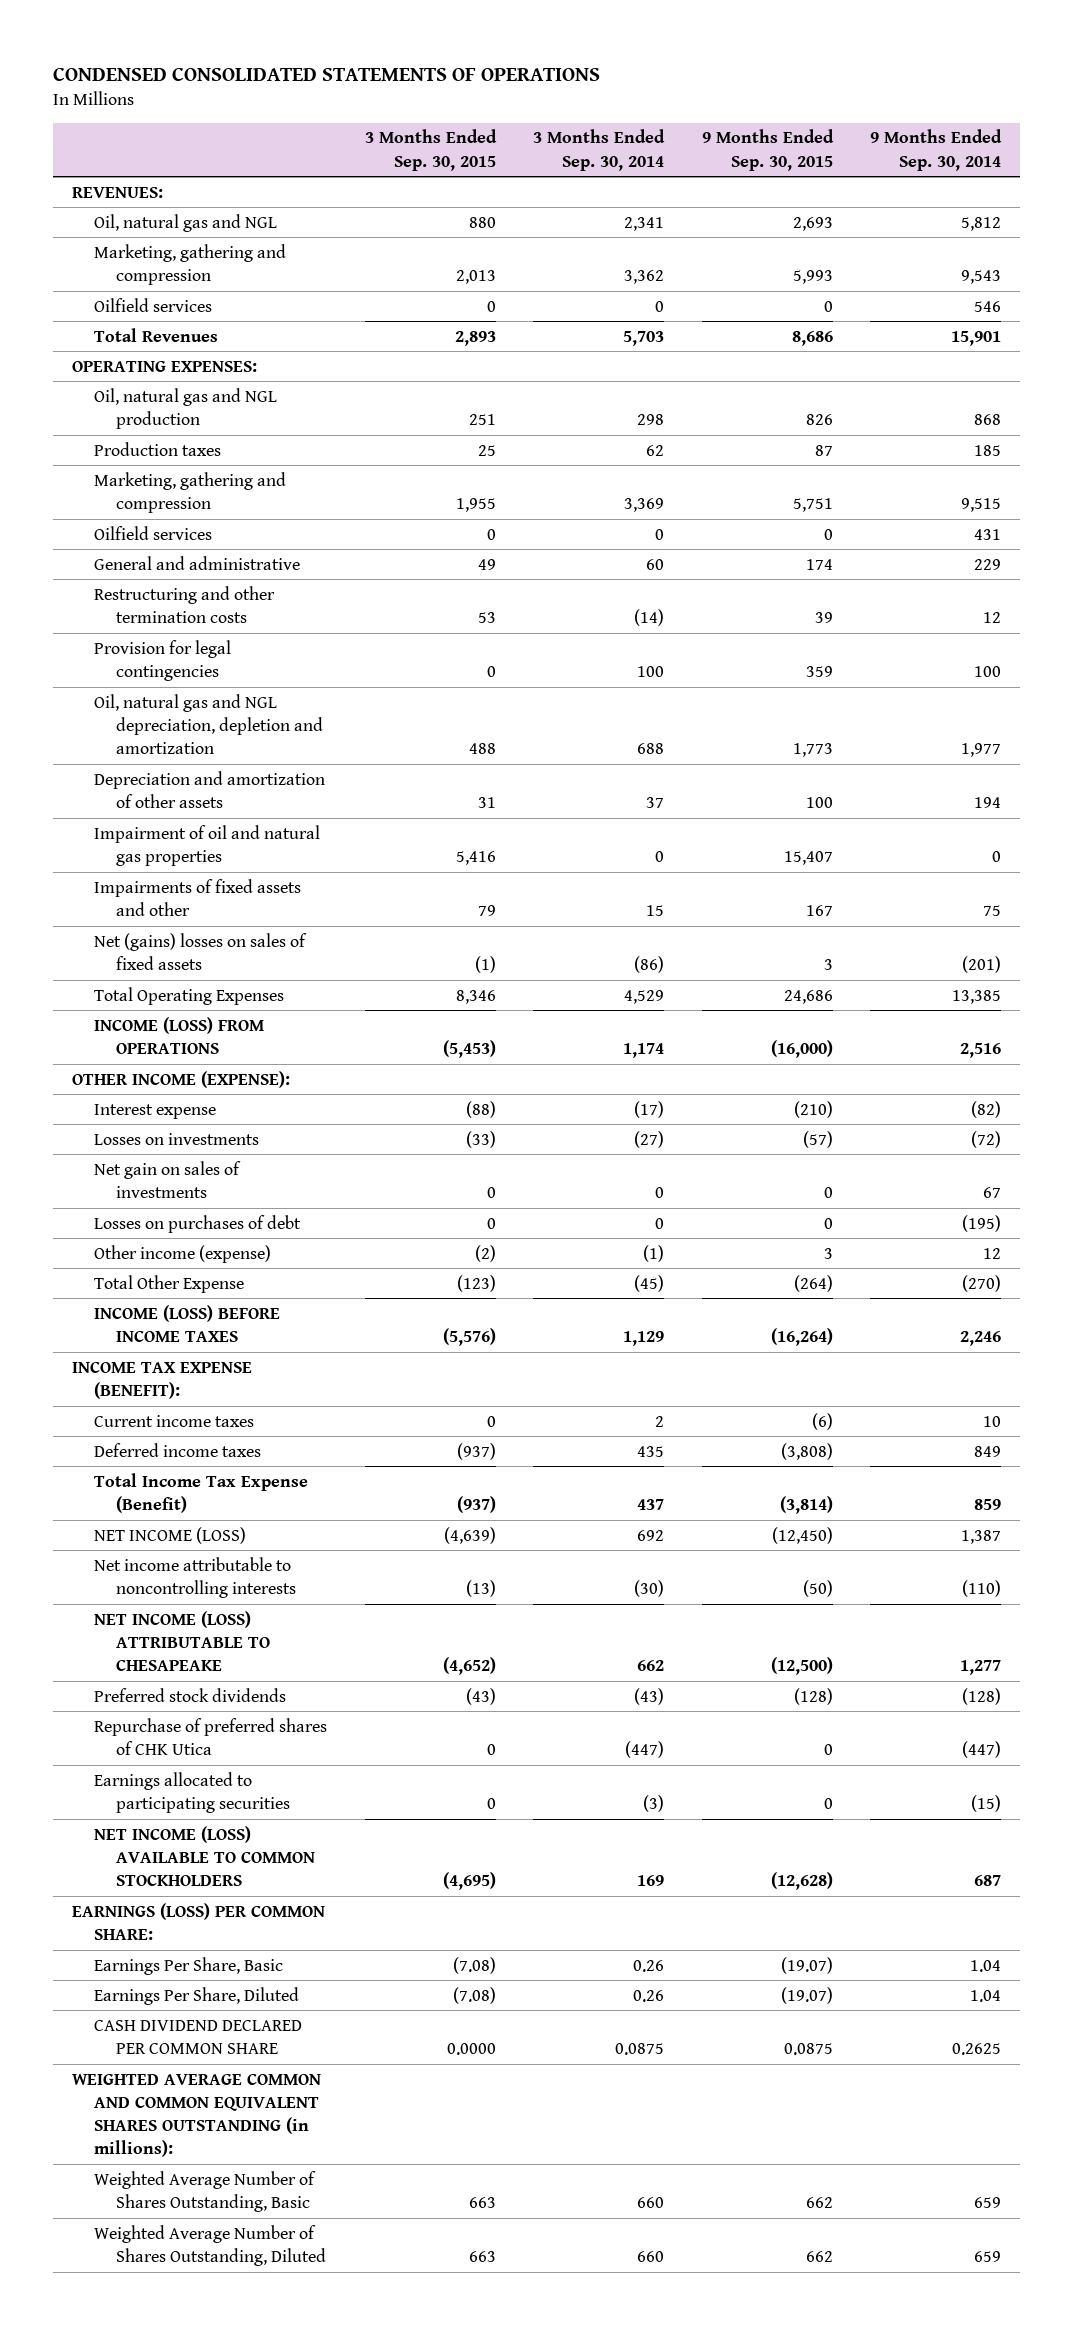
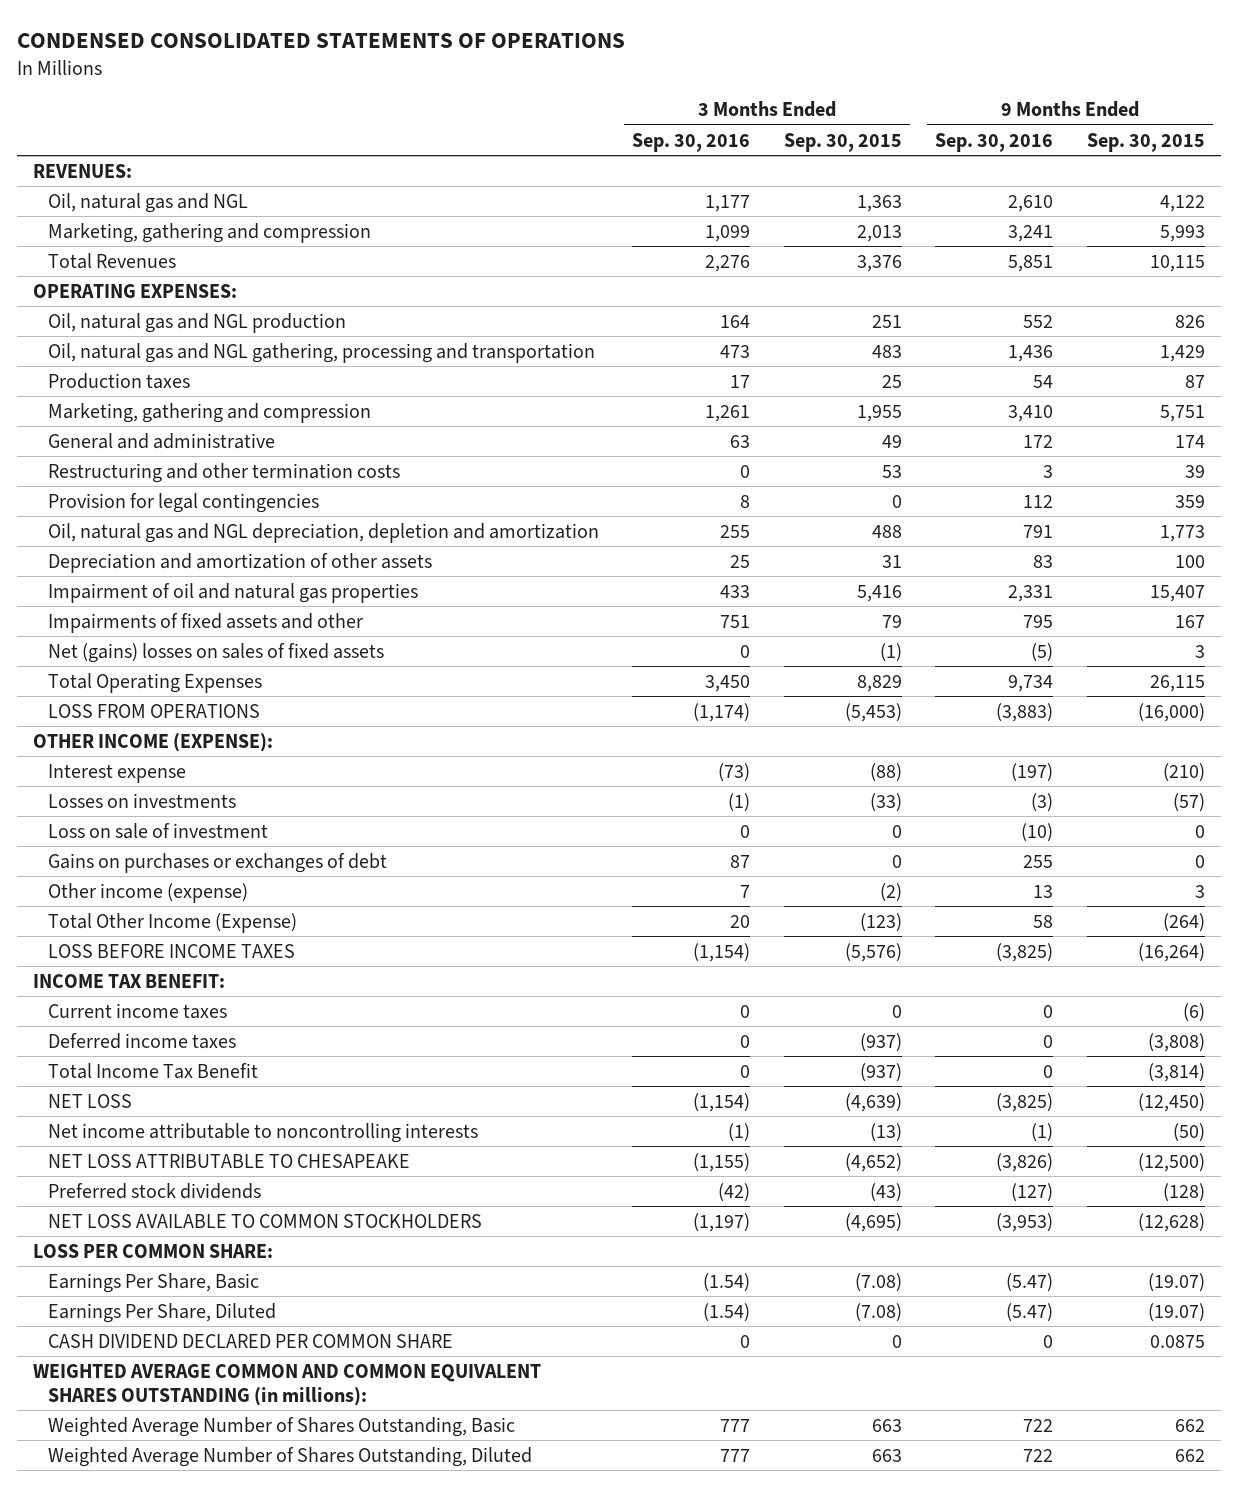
- | 3 Months Ended Sep. 30, 2015 | 3 Months Ended Sep. 30, 2014 | 9 Months Ended Sep. 30, 2015 | 9 Months Ended Sep. 30, 2014
+ | 3 Months Ended Sep. 30, 2016 | 3 Months Ended Sep. 30, 2015 | 9 Months Ended Sep. 30, 2016 | 9 Months Ended Sep. 30, 2015
- Oil, natural gas and NGL | 880 | 2,341 | 2,693 | 5,812
+ Oil, natural gas and NGL | 1,177 | 1,363 | 2,610 | 4,122
- Oilfield services | 0 | 0 | 0 | 546
- Total Revenues | 2,893 | 5,703 | 8,686 | 15,901
+ Total Revenues | 2,276 | 3,376 | 5,851 | 10,115
+ Oil, natural gas and NGL gathering, processing and transportation | 473 | 483 | 1,436 | 1,429
- Oilfield services | 0 | 0 | 0 | 431
- Total Operating Expenses | 8,346 | 4,529 | 24,686 | 13,385
- INCOME (LOSS) FROM OPERATIONS | (5,453) | 1,174 | (16,000) | 2,516
+ Total Operating Expenses | 3,450 | 8,829 | 9,734 | 26,115
+ LOSS FROM OPERATIONS | (1,174) | (5,453) | (3,883) | (16,000)
- Net gain on sales of investments | 0 | 0 | 0 | 67
- Losses on purchases of debt | 0 | 0 | 0 | (195)
+ Loss on sale of investment | 0 | 0 | (10) | 0
+ Gains on purchases or exchanges of debt | 87 | 0 | 255 | 0
- Total Other Expense | (123) | (45) | (264) | (270)
- INCOME (LOSS) BEFORE INCOME TAXES | (5,576) | 1,129 | (16,264) | 2,246
- INCOME TAX EXPENSE (BENEFIT):
+ Total Other Income (Expense) | 20 | (123) | 58 | (264)
+ LOSS BEFORE INCOME TAXES | (1,154) | (5,576) | (3,825) | (16,264)
+ INCOME TAX BENEFIT:
- Total Income Tax Expense (Benefit) | (937) | 437 | (3,814) | 859
- NET INCOME (LOSS) | (4,639) | 692 | (12,450) | 1,387
+ Total Income Tax Benefit | 0 | (937) | 0 | (3,814)
+ NET LOSS | (1,154) | (4,639) | (3,825) | (12,450)
- NET INCOME (LOSS) ATTRIBUTABLE TO CHESAPEAKE | (4,652) | 662 | (12,500) | 1,277
+ NET LOSS ATTRIBUTABLE TO CHESAPEAKE | (1,155) | (4,652) | (3,826) | (12,500)
- Repurchase of preferred shares of CHK Utica | 0 | (447) | 0 | (447)
- Earnings allocated to participating securities | 0 | (3) | 0 | (15)
- NET INCOME (LOSS) AVAILABLE TO COMMON STOCKHOLDERS | (4,695) | 169 | (12,628) | 687
- EARNINGS (LOSS) PER COMMON SHARE:
+ NET LOSS AVAILABLE TO COMMON STOCKHOLDERS | (1,197) | (4,695) | (3,953) | (12,628)
+ LOSS PER COMMON SHARE:
- CASH DIVIDEND DECLARED PER COMMON SHARE | 0.0000 | 0.0875 | 0.0875 | 0.2625
+ CASH DIVIDEND DECLARED PER COMMON SHARE | 0 | 0 | 0 | 0.0875

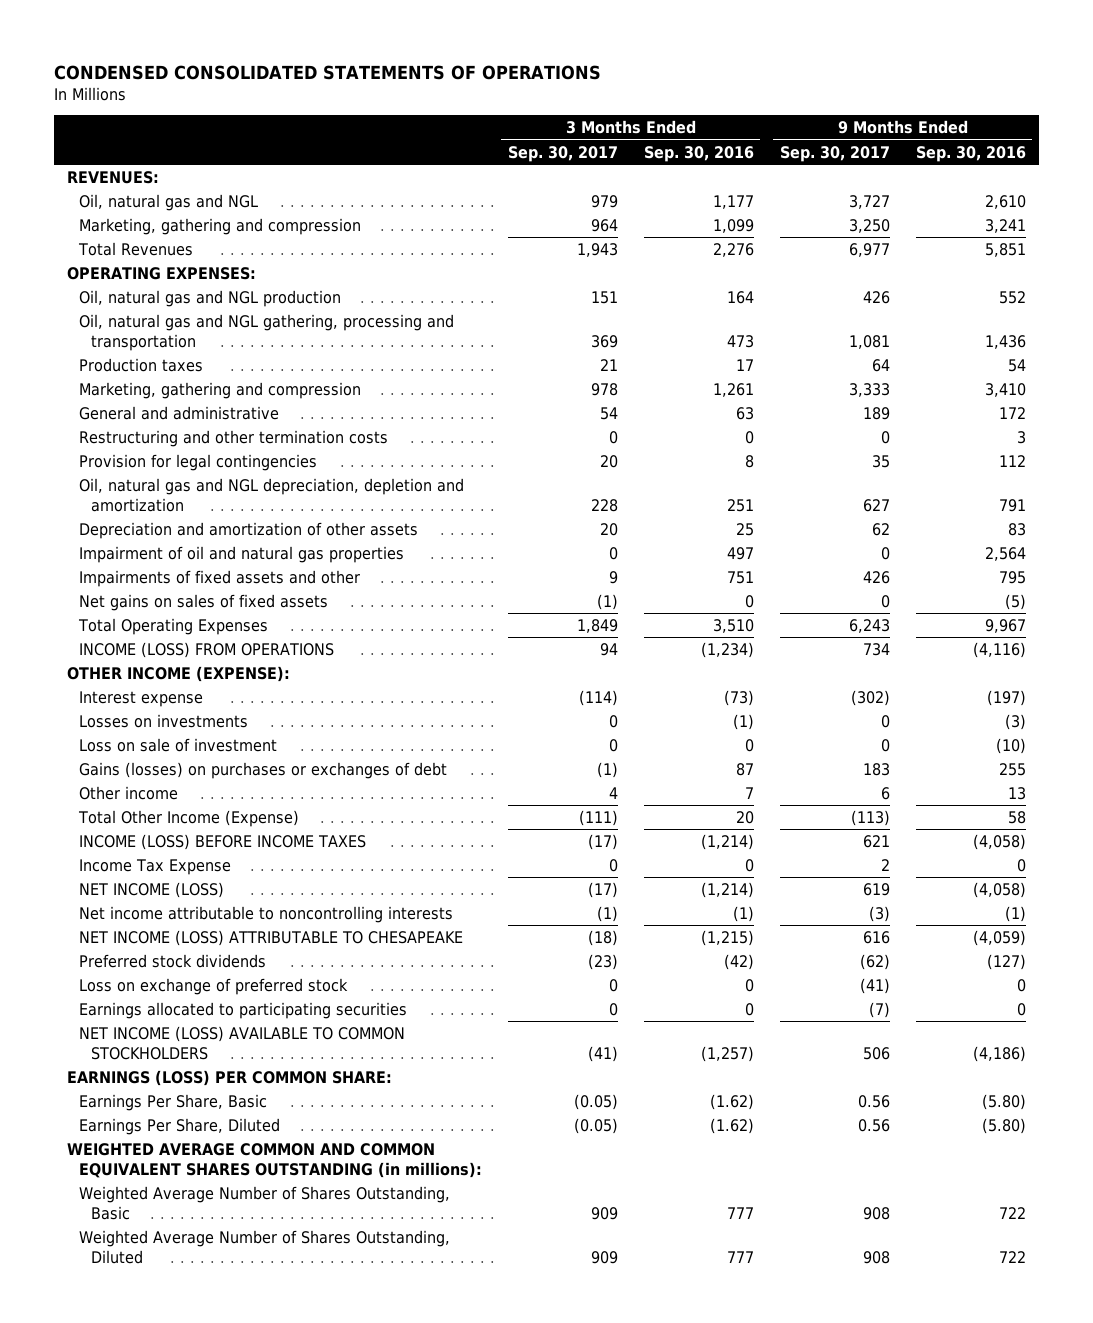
- | 3 Months Ended Sep. 30, 2016 | 3 Months Ended Sep. 30, 2015 | 9 Months Ended Sep. 30, 2016 | 9 Months Ended Sep. 30, 2015
+ | 3 Months Ended Sep. 30, 2017 | 3 Months Ended Sep. 30, 2016 | 9 Months Ended Sep. 30, 2017 | 9 Months Ended Sep. 30, 2016
- Oil, natural gas and NGL depreciation, depletion and amortization | 255 | 488 | 791 | 1,773
+ Oil, natural gas and NGL depreciation, depletion and amortization | 228 | 251 | 627 | 791
- Impairment of oil and natural gas properties | 433 | 5,416 | 2,331 | 15,407
+ Impairment of oil and natural gas properties | 0 | 497 | 0 | 2,564
- Net (gains) losses on sales of fixed assets | 0 | (1) | (5) | 3
- Total Operating Expenses | 3,450 | 8,829 | 9,734 | 26,115
- LOSS FROM OPERATIONS | (1,174) | (5,453) | (3,883) | (16,000)
+ Net gains on sales of fixed assets | (1) | 0 | 0 | (5)
+ Total Operating Expenses | 1,849 | 3,510 | 6,243 | 9,967
+ INCOME (LOSS) FROM OPERATIONS | 94 | (1,234) | 734 | (4,116)
- Gains on purchases or exchanges of debt | 87 | 0 | 255 | 0
- Other income (expense) | 7 | (2) | 13 | 3
+ Gains (losses) on purchases or exchanges of debt | (1) | 87 | 183 | 255
+ Other income | 4 | 7 | 6 | 13
- LOSS BEFORE INCOME TAXES | (1,154) | (5,576) | (3,825) | (16,264)
- INCOME TAX BENEFIT:
- Current income taxes | 0 | 0 | 0 | (6)
- Deferred income taxes | 0 | (937) | 0 | (3,808)
- Total Income Tax Benefit | 0 | (937) | 0 | (3,814)
- NET LOSS | (1,154) | (4,639) | (3,825) | (12,450)
+ INCOME (LOSS) BEFORE INCOME TAXES | (17) | (1,214) | 621 | (4,058)
+ Income Tax Expense | 0 | 0 | 2 | 0
+ NET INCOME (LOSS) | (17) | (1,214) | 619 | (4,058)
- NET LOSS ATTRIBUTABLE TO CHESAPEAKE | (1,155) | (4,652) | (3,826) | (12,500)
+ NET INCOME (LOSS) ATTRIBUTABLE TO CHESAPEAKE | (18) | (1,215) | 616 | (4,059)
- NET LOSS AVAILABLE TO COMMON STOCKHOLDERS | (1,197) | (4,695) | (3,953) | (12,628)
- LOSS PER COMMON SHARE:
- Earnings Per Share, Basic | (1.54) | (7.08) | (5.47) | (19.07)
- Earnings Per Share, Diluted | (1.54) | (7.08) | (5.47) | (19.07)
- CASH DIVIDEND DECLARED PER COMMON SHARE | 0 | 0 | 0 | 0.0875
+ Loss on exchange of preferred stock | 0 | 0 | (41) | 0
+ Earnings allocated to participating securities | 0 | 0 | (7) | 0
+ NET INCOME (LOSS) AVAILABLE TO COMMON STOCKHOLDERS | (41) | (1,257) | 506 | (4,186)
+ EARNINGS (LOSS) PER COMMON SHARE:
+ Earnings Per Share, Basic | (0.05) | (1.62) | 0.56 | (5.80)
+ Earnings Per Share, Diluted | (0.05) | (1.62) | 0.56 | (5.80)

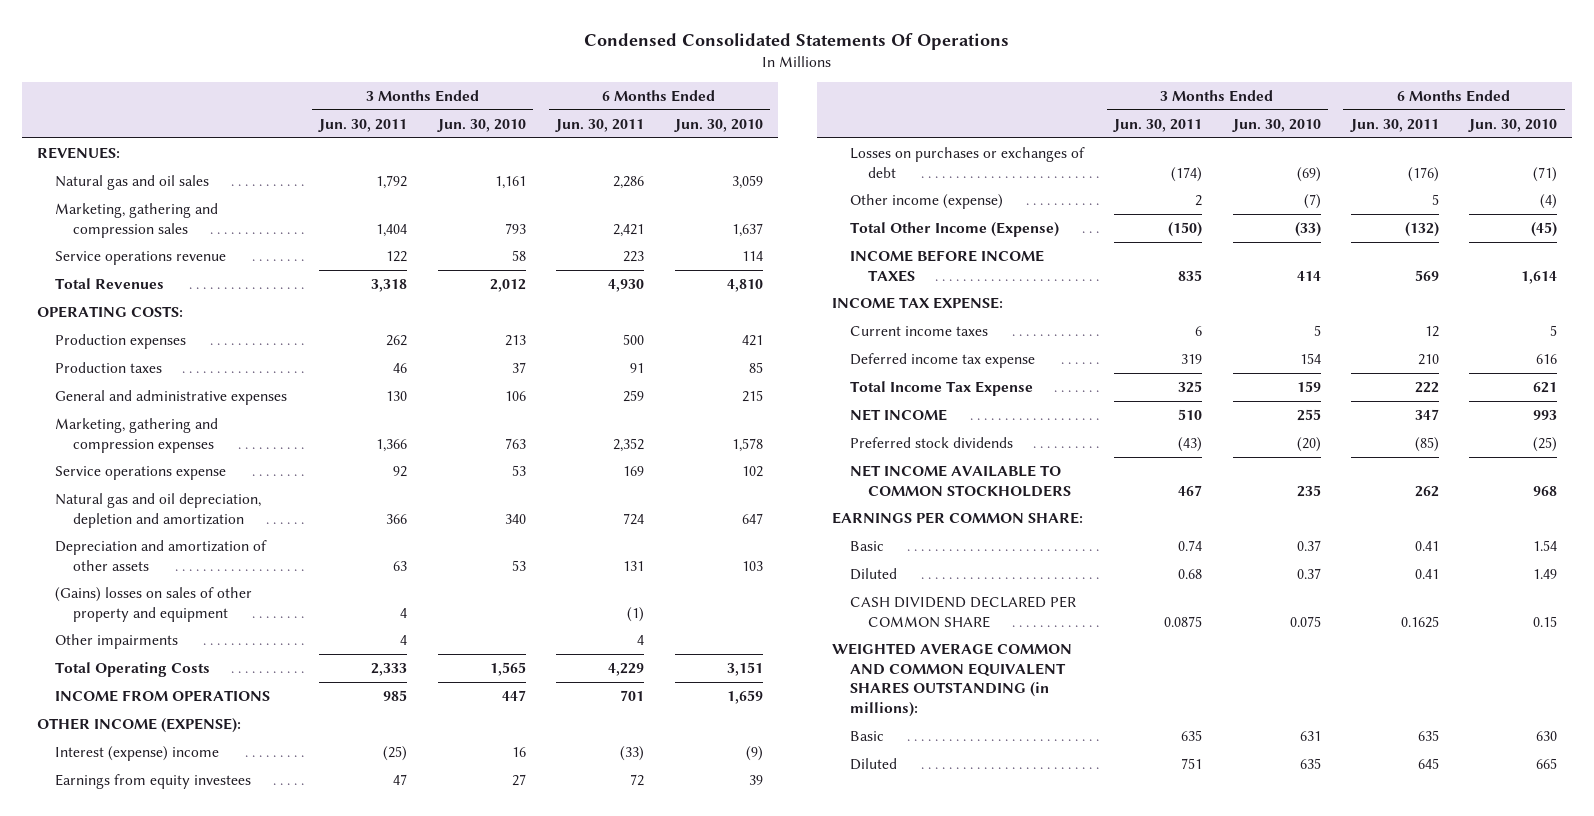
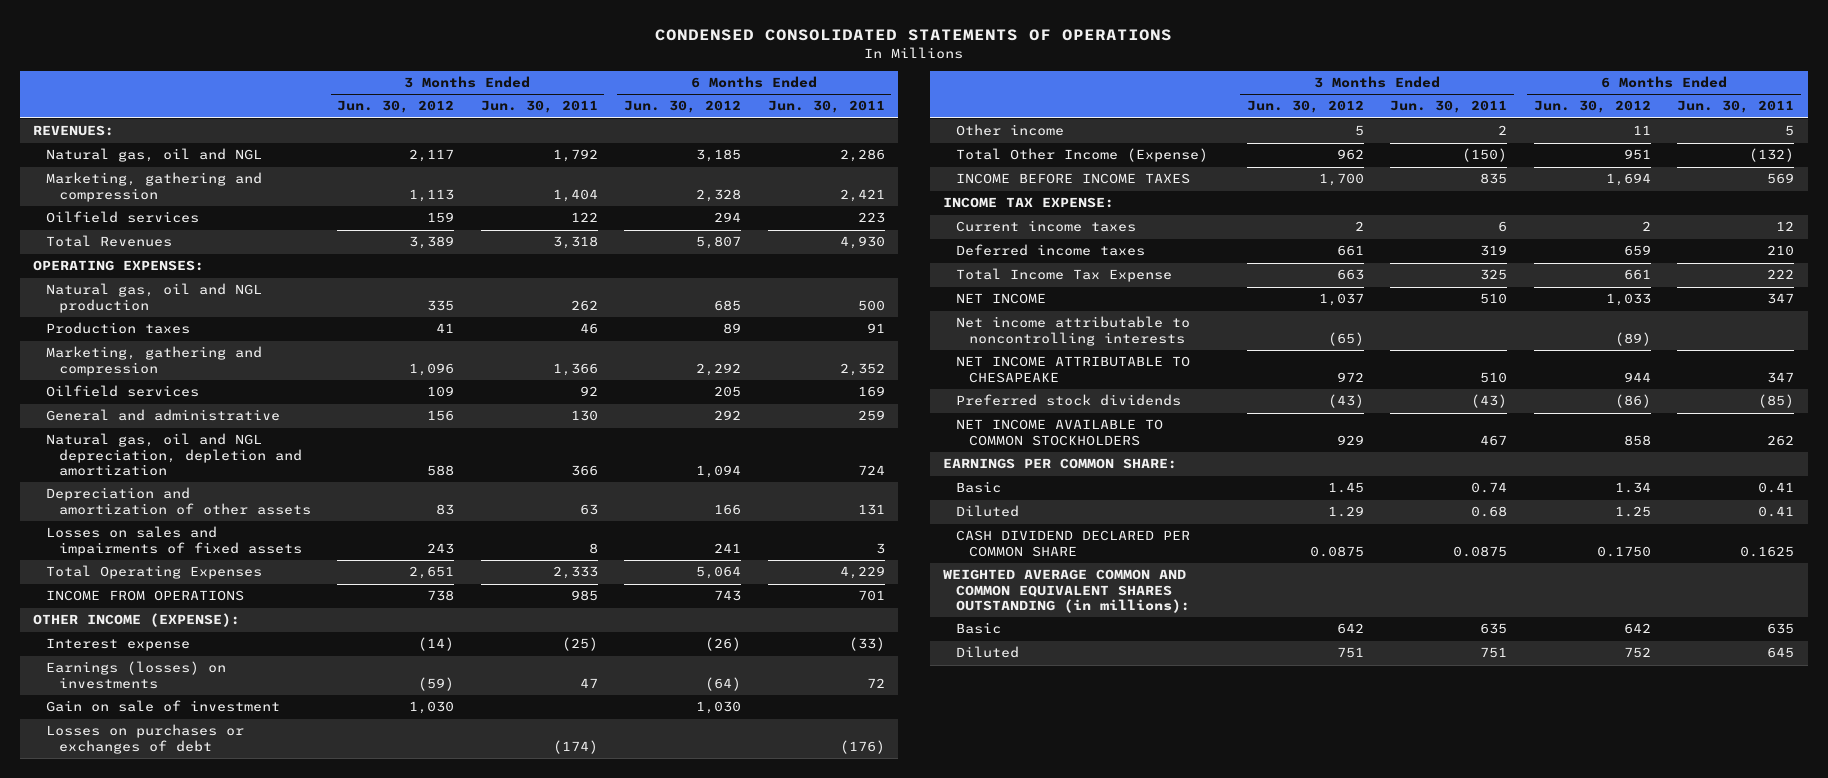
- Condensed Consolidated Statements Of Operations
+ CONDENSED CONSOLIDATED STATEMENTS OF OPERATIONS
- | 3 Months Ended Jun. 30, 2011 | 3 Months Ended Jun. 30, 2010 | 6 Months Ended Jun. 30, 2011 | 6 Months Ended Jun. 30, 2010
+ | 3 Months Ended Jun. 30, 2012 | 3 Months Ended Jun. 30, 2011 | 6 Months Ended Jun. 30, 2012 | 6 Months Ended Jun. 30, 2011
- Natural gas and oil sales | 1,792 | 1,161 | 2,286 | 3,059
- Marketing, gathering and compression sales | 1,404 | 793 | 2,421 | 1,637
- Service operations revenue | 122 | 58 | 223 | 114
+ Natural gas, oil and NGL | 2,117 | 1,792 | 3,185 | 2,286
+ Marketing, gathering and compression | 1,113 | 1,404 | 2,328 | 2,421
+ Oilfield services | 159 | 122 | 294 | 223
- OPERATING COSTS:
- Production expenses | 262 | 213 | 500 | 421
+ OPERATING EXPENSES:
+ Natural gas, oil and NGL production | 335 | 262 | 685 | 500
- General and administrative expenses | 130 | 106 | 259 | 215
- Marketing, gathering and compression expenses | 1,366 | 763 | 2,352 | 1,578
- Service operations expense | 92 | 53 | 169 | 102
- Natural gas and oil depreciation, depletion and amortization | 366 | 340 | 724 | 647
+ Marketing, gathering and compression | 1,096 | 1,366 | 2,292 | 2,352
+ Oilfield services | 109 | 92 | 205 | 169
+ General and administrative | 156 | 130 | 292 | 259
+ Natural gas, oil and NGL depreciation, depletion and amortization | 588 | 366 | 1,094 | 724
- (Gains) losses on sales of other property and equipment | 4 | | (1) |
- Other impairments | 4 | | 4 |
- Total Operating Costs | 2,333 | 1,565 | 4,229 | 3,151
+ Losses on sales and impairments of fixed assets | 243 | 8 | 241 | 3
+ Total Operating Expenses | 2,651 | 2,333 | 5,064 | 4,229
- Interest (expense) income | (25) | 16 | (33) | (9)
- Earnings from equity investees | 47 | 27 | 72 | 39
+ Interest expense | (14) | (25) | (26) | (33)
+ Earnings (losses) on investments | (59) | 47 | (64) | 72
+ Gain on sale of investment | 1,030 | | 1,030 |
- Other income (expense) | 2 | (7) | 5 | (4)
+ Other income | 5 | 2 | 11 | 5
- Deferred income tax expense | 319 | 154 | 210 | 616
+ Deferred income taxes | 661 | 319 | 659 | 210
+ Net income attributable to noncontrolling interests | (65) | | (89) |
+ NET INCOME ATTRIBUTABLE TO CHESAPEAKE | 972 | 510 | 944 | 347

